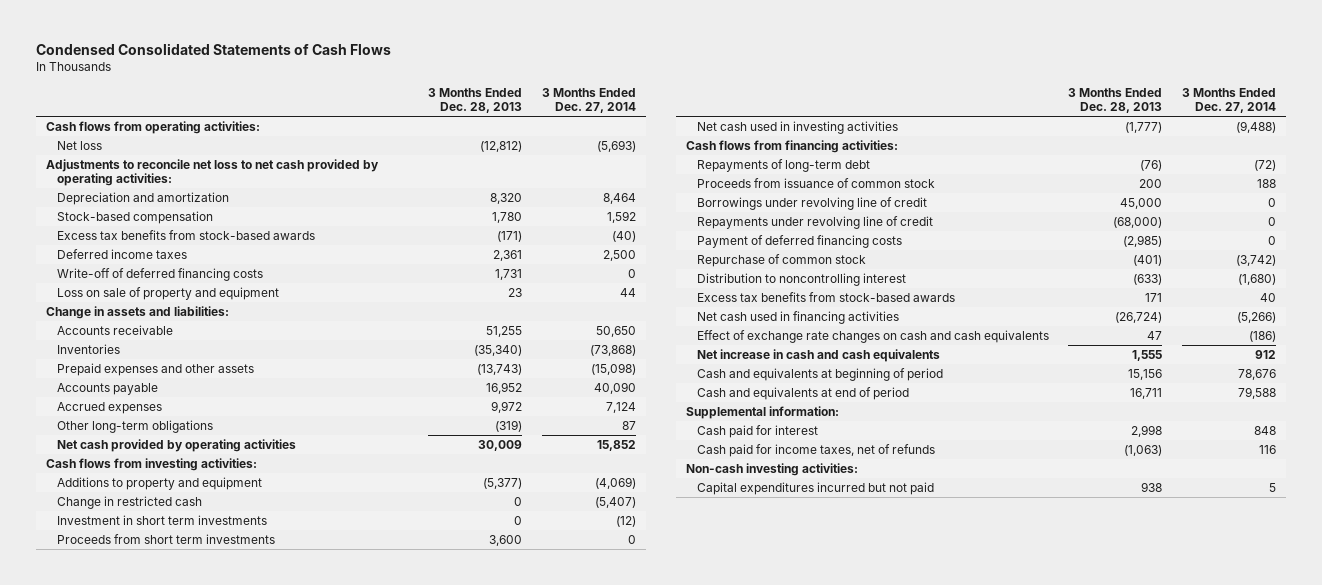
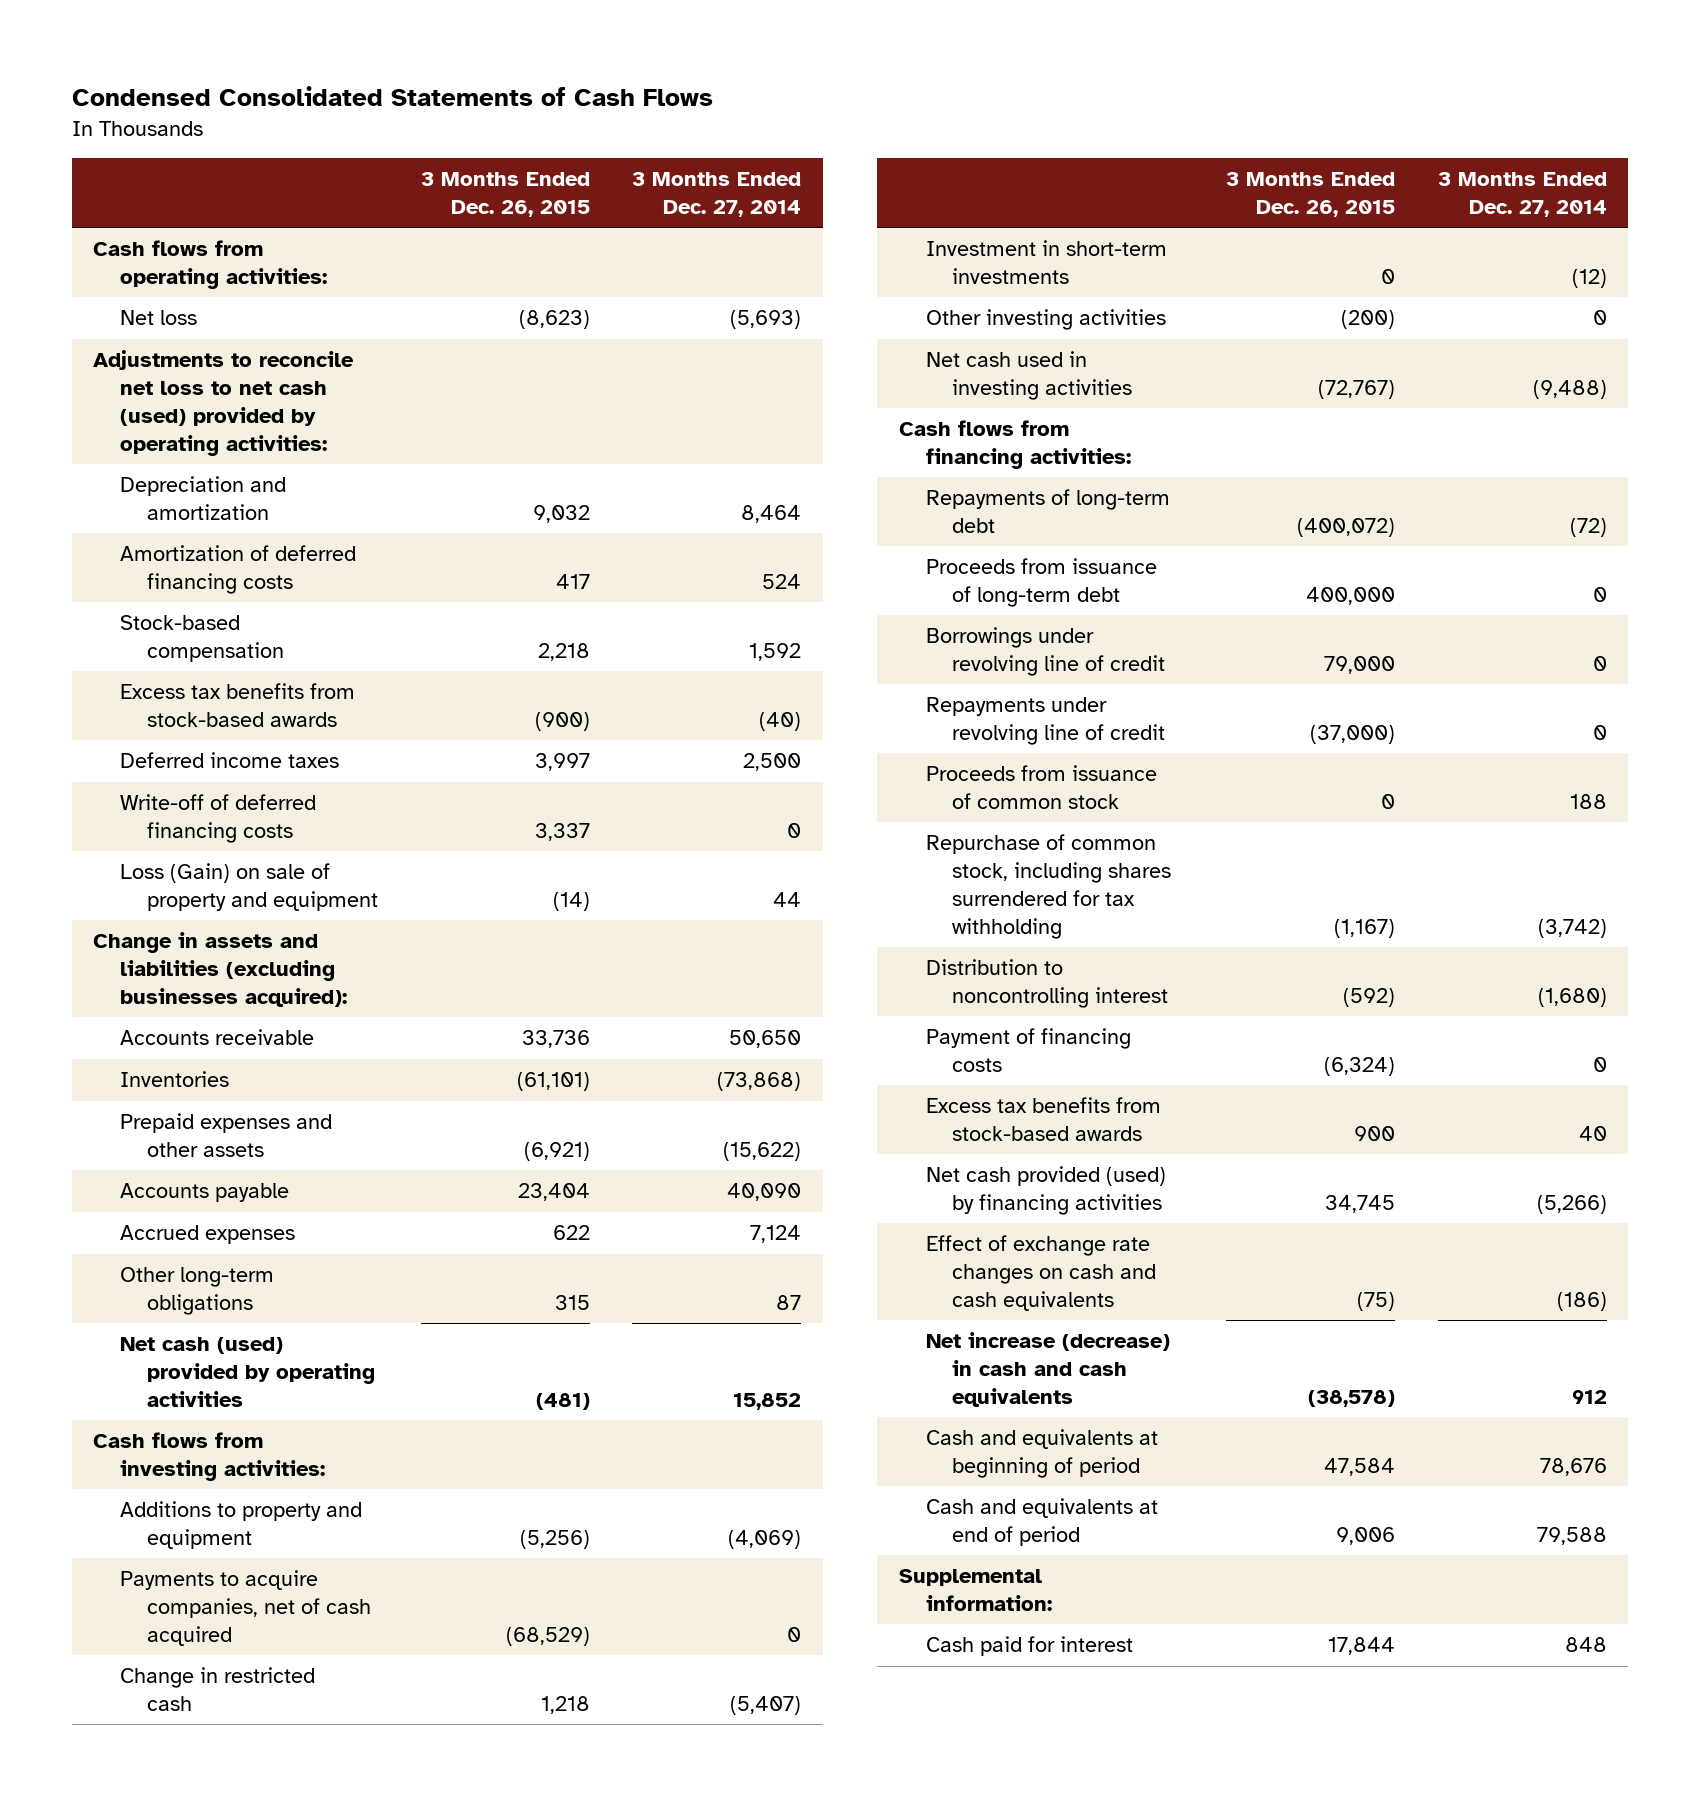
- | 3 Months Ended Dec. 28, 2013 | 3 Months Ended Dec. 27, 2014
+ | 3 Months Ended Dec. 26, 2015 | 3 Months Ended Dec. 27, 2014
- Adjustments to reconcile net loss to net cash provided by operating activities:
+ Adjustments to reconcile net loss to net cash (used) provided by operating activities:
+ Amortization of deferred financing costs | 417 | 524
- Loss on sale of property and equipment | 23 | 44
- Change in assets and liabilities:
+ Loss (Gain) on sale of property and equipment | (14) | 44
+ Change in assets and liabilities (excluding businesses acquired):
- Prepaid expenses and other assets | (13,743) | (15,098)
+ Prepaid expenses and other assets | (6,921) | (15,622)
- Net cash provided by operating activities | 30,009 | 15,852
+ Net cash (used) provided by operating activities | (481) | 15,852
+ Payments to acquire companies, net of cash acquired | (68,529) | 0
- Investment in short term investments | 0 | (12)
- Proceeds from short term investments | 3,600 | 0
+ Investment in short-term investments | 0 | (12)
+ Other investing activities | (200) | 0
+ Proceeds from issuance of long-term debt | 400,000 | 0
- Payment of deferred financing costs | (2,985) | 0
- Repurchase of common stock | (401) | (3,742)
moved down: Proceeds from issuance of common stock | 0 | 188
+ Repurchase of common stock, including shares surrendered for tax withholding | (1,167) | (3,742)
+ Payment of financing costs | (6,324) | 0
- Net cash used in financing activities | (26,724) | (5,266)
+ Net cash provided (used) by financing activities | 34,745 | (5,266)
- Net increase in cash and cash equivalents | 1,555 | 912
+ Net increase (decrease) in cash and cash equivalents | (38,578) | 912
- Cash paid for income taxes, net of refunds | (1,063) | 116
- Non-cash investing activities:
- Capital expenditures incurred but not paid | 938 | 5

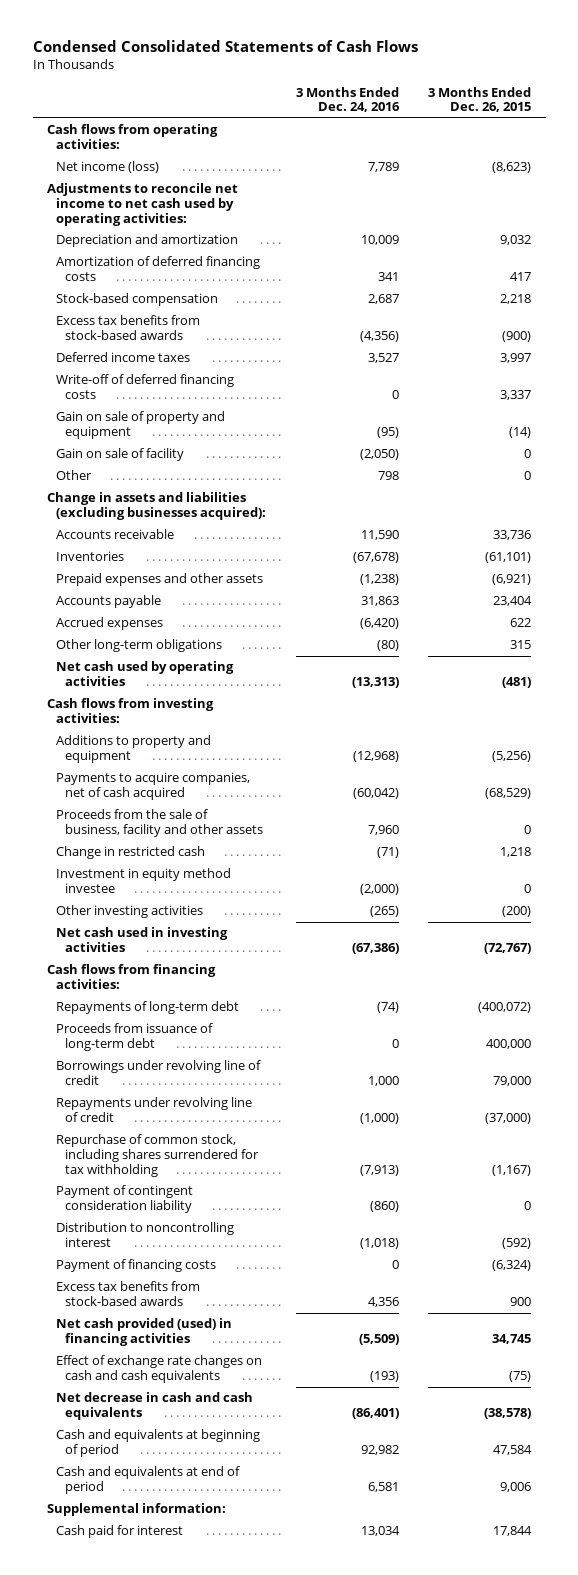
- | 3 Months Ended Dec. 26, 2015 | 3 Months Ended Dec. 27, 2014
+ | 3 Months Ended Dec. 24, 2016 | 3 Months Ended Dec. 26, 2015
- Net loss | (8,623) | (5,693)
- Adjustments to reconcile net loss to net cash (used) provided by operating activities:
+ Net income (loss) | 7,789 | (8,623)
+ Adjustments to reconcile net income to net cash used by operating activities:
- Loss (Gain) on sale of property and equipment | (14) | 44
+ Gain on sale of property and equipment | (95) | (14)
+ Gain on sale of facility | (2,050) | 0
+ Other | 798 | 0
- Net cash (used) provided by operating activities | (481) | 15,852
+ Net cash used by operating activities | (13,313) | (481)
+ Proceeds from the sale of business, facility and other assets | 7,960 | 0
- Investment in short-term investments | 0 | (12)
+ Investment in equity method investee | (2,000) | 0
- Proceeds from issuance of common stock | 0 | 188
+ Payment of contingent consideration liability | (860) | 0
- Net cash provided (used) by financing activities | 34,745 | (5,266)
+ Net cash provided (used) in financing activities | (5,509) | 34,745
- Net increase (decrease) in cash and cash equivalents | (38,578) | 912
+ Net decrease in cash and cash equivalents | (86,401) | (38,578)

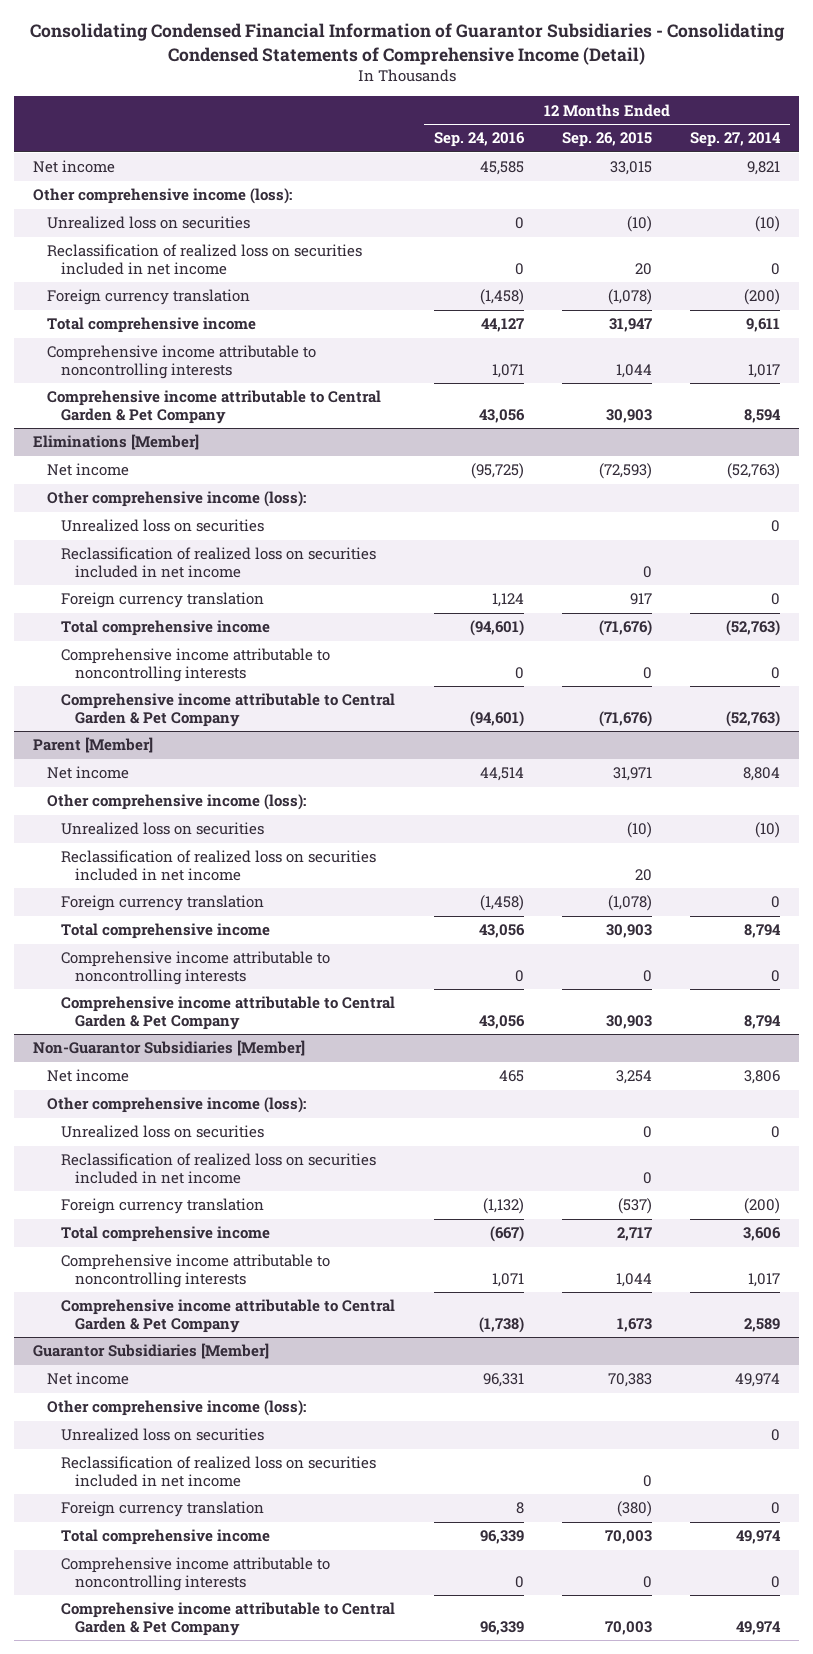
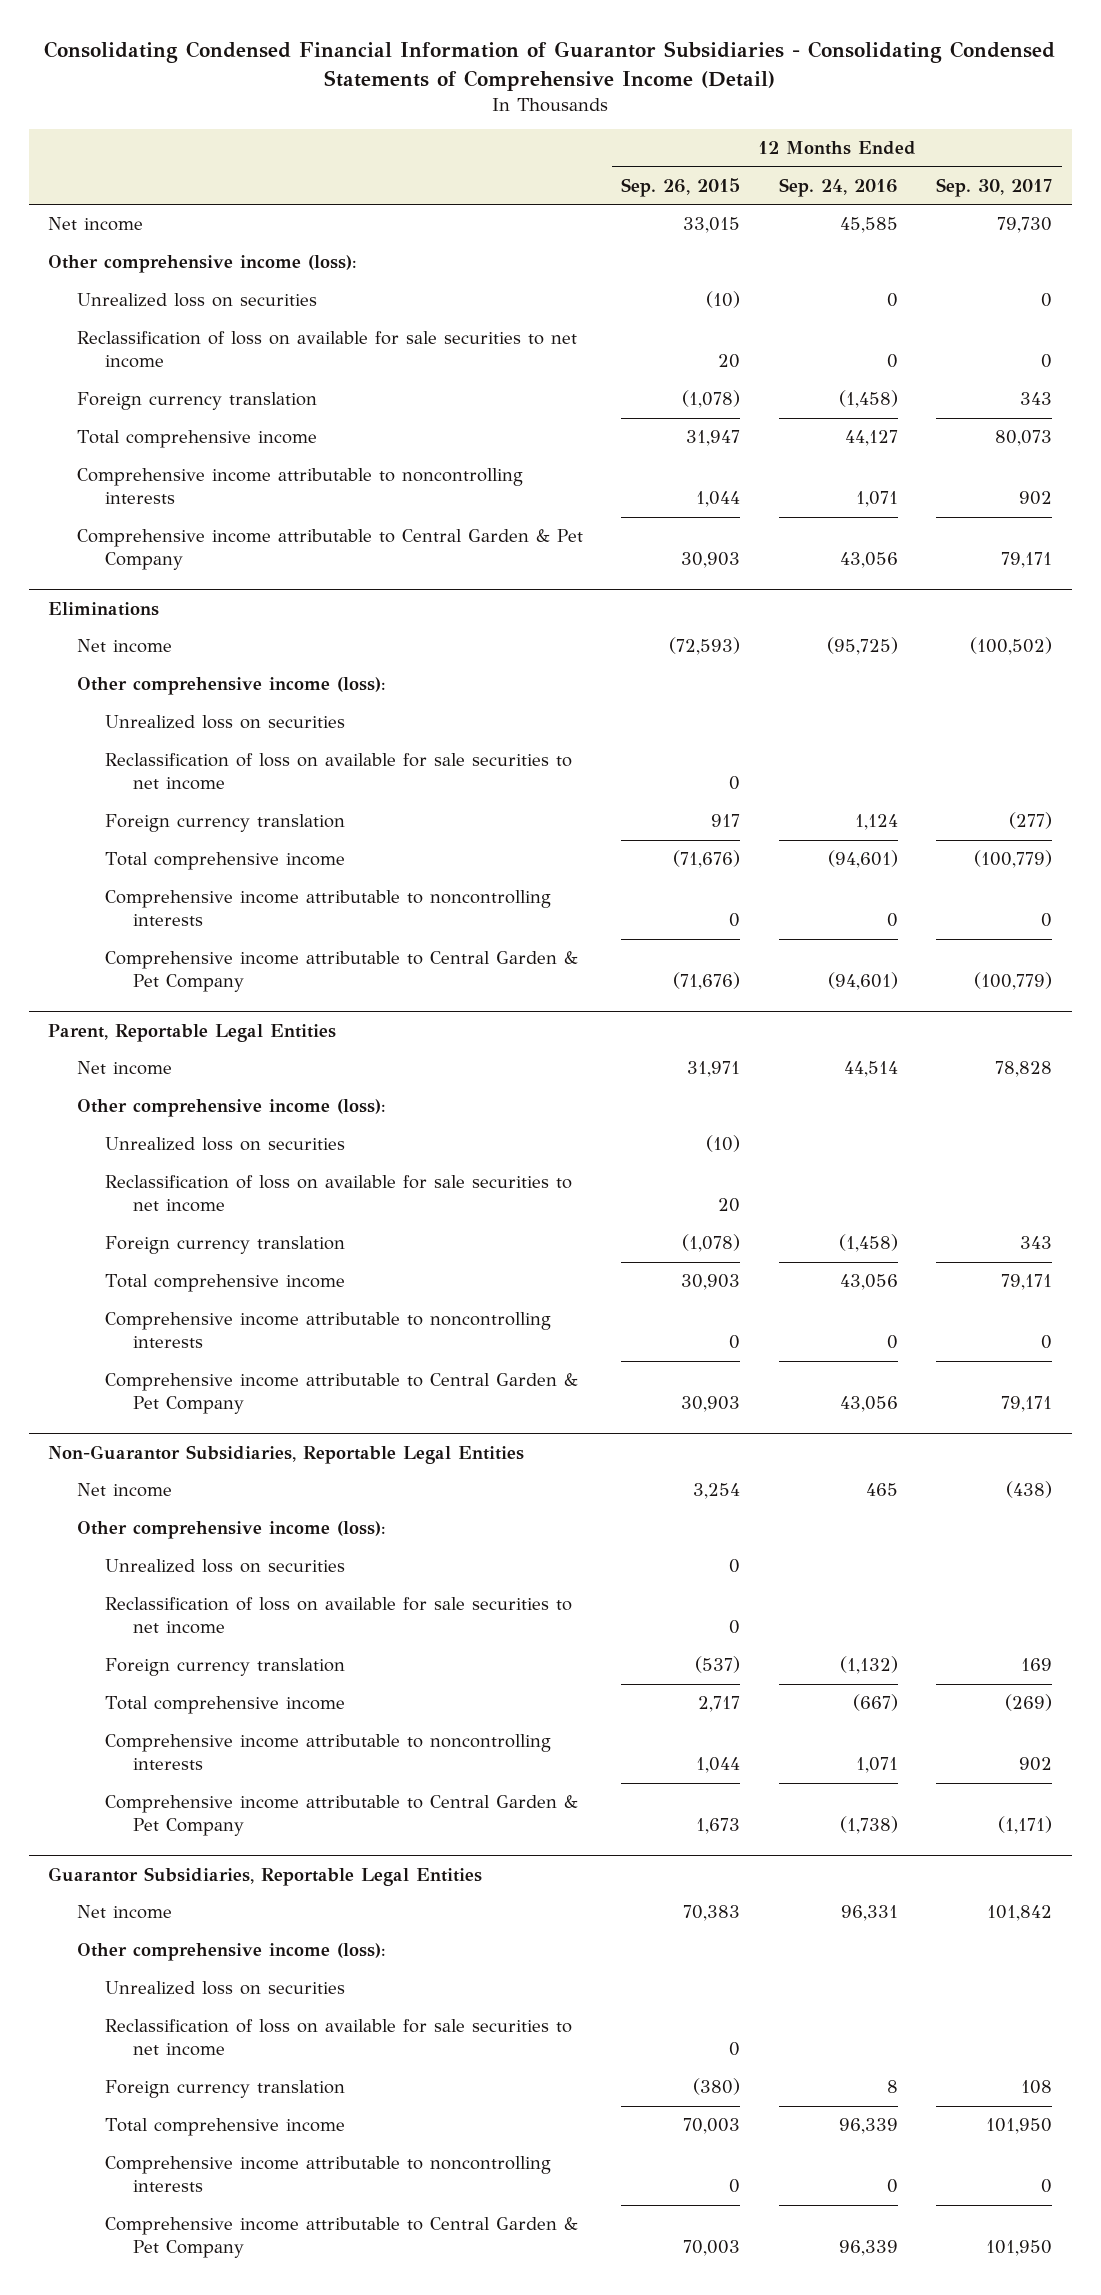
- | 12 Months Ended Sep. 24, 2016 | 12 Months Ended Sep. 26, 2015 | 12 Months Ended Sep. 27, 2014
+ | 12 Months Ended Sep. 26, 2015 | 12 Months Ended Sep. 24, 2016 | 12 Months Ended Sep. 30, 2017
- Reclassification of realized loss on securities included in net income | 0 | 20 | 0
+ Reclassification of loss on available for sale securities to net income | 20 | 0 | 0
- Eliminations [Member]
+ Eliminations
- Reclassification of realized loss on securities included in net income | | 0 |
+ Reclassification of loss on available for sale securities to net income | 0 | |
- Parent [Member]
+ Parent, Reportable Legal Entities
- Reclassification of realized loss on securities included in net income | | 20 |
+ Reclassification of loss on available for sale securities to net income | 20 | |
- Non-Guarantor Subsidiaries [Member]
+ Non-Guarantor Subsidiaries, Reportable Legal Entities
- Reclassification of realized loss on securities included in net income | | 0 |
+ Reclassification of loss on available for sale securities to net income | 0 | |
- Guarantor Subsidiaries [Member]
+ Guarantor Subsidiaries, Reportable Legal Entities
- Reclassification of realized loss on securities included in net income | | 0 |
+ Reclassification of loss on available for sale securities to net income | 0 | |

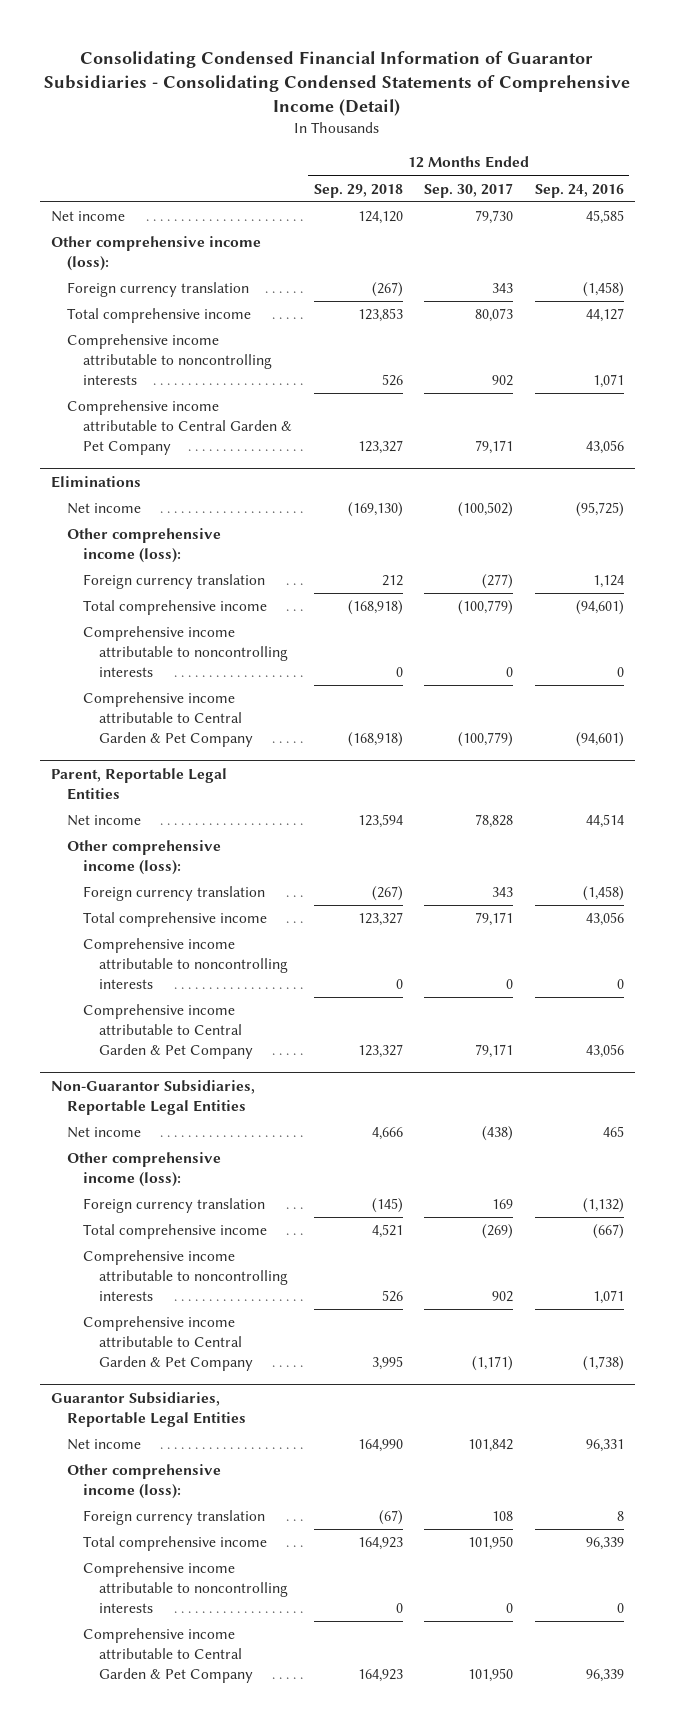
- | 12 Months Ended Sep. 26, 2015 | 12 Months Ended Sep. 24, 2016 | 12 Months Ended Sep. 30, 2017
+ | 12 Months Ended Sep. 29, 2018 | 12 Months Ended Sep. 30, 2017 | 12 Months Ended Sep. 24, 2016
- Unrealized loss on securities | (10) | 0 | 0
- Reclassification of loss on available for sale securities to net income | 20 | 0 | 0
@ Eliminations
- Unrealized loss on securities
- Reclassification of loss on available for sale securities to net income | 0 | |
@ Parent, Reportable Legal Entities
- Unrealized loss on securities | (10) | |
- Reclassification of loss on available for sale securities to net income | 20 | |
@ Non-Guarantor Subsidiaries, Reportable Legal Entities
- Unrealized loss on securities | 0 | |
- Reclassification of loss on available for sale securities to net income | 0 | |
@ Guarantor Subsidiaries, Reportable Legal Entities
- Unrealized loss on securities
- Reclassification of loss on available for sale securities to net income | 0 | |

